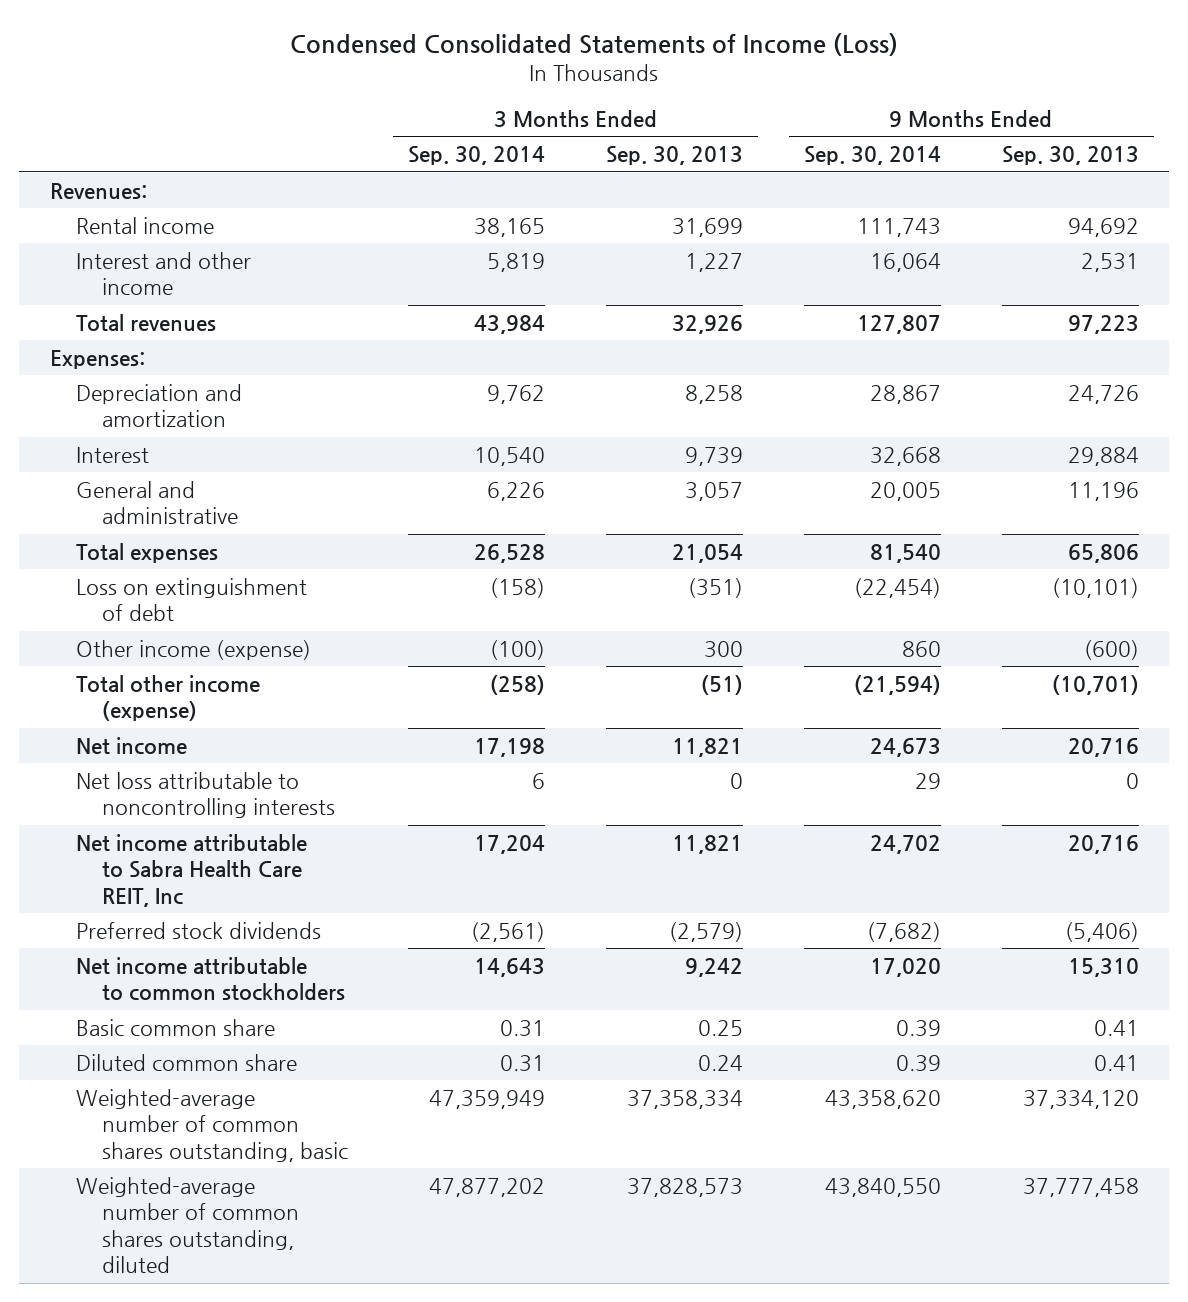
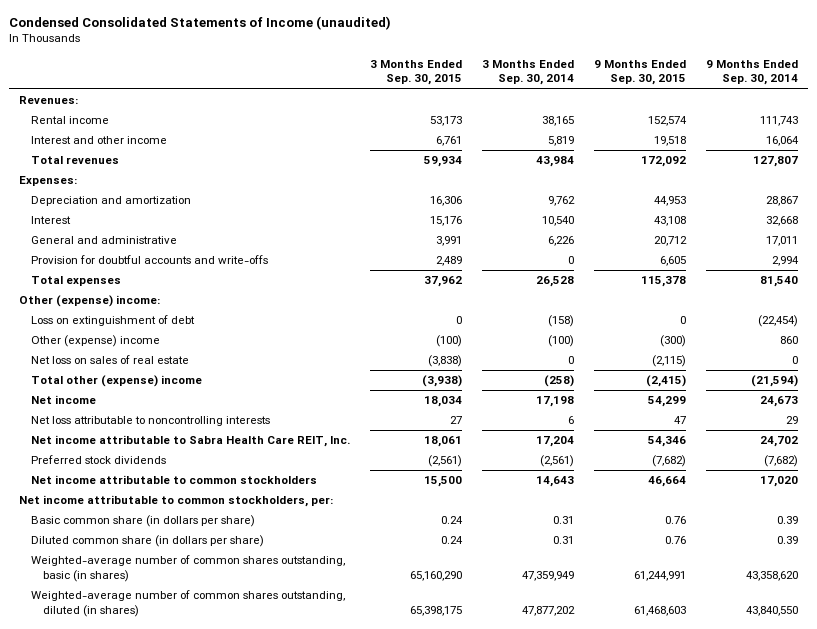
- Condensed Consolidated Statements of Income (Loss)
+ Condensed Consolidated Statements of Income (unaudited)
- | 3 Months Ended Sep. 30, 2014 | 3 Months Ended Sep. 30, 2013 | 9 Months Ended Sep. 30, 2014 | 9 Months Ended Sep. 30, 2013
+ | 3 Months Ended Sep. 30, 2015 | 3 Months Ended Sep. 30, 2014 | 9 Months Ended Sep. 30, 2015 | 9 Months Ended Sep. 30, 2014
- General and administrative | 6,226 | 3,057 | 20,005 | 11,196
+ General and administrative | 3,991 | 6,226 | 20,712 | 17,011
+ Provision for doubtful accounts and write-offs | 2,489 | 0 | 6,605 | 2,994
+ Other (expense) income:
- Other income (expense) | (100) | 300 | 860 | (600)
- Total other income (expense) | (258) | (51) | (21,594) | (10,701)
+ Other (expense) income | (100) | (100) | (300) | 860
+ Net loss on sales of real estate | (3,838) | 0 | (2,115) | 0
+ Total other (expense) income | (3,938) | (258) | (2,415) | (21,594)
- Net income attributable to Sabra Health Care REIT, Inc | 17,204 | 11,821 | 24,702 | 20,716
+ Net income attributable to Sabra Health Care REIT, Inc. | 18,061 | 17,204 | 54,346 | 24,702
- Basic common share | 0.31 | 0.25 | 0.39 | 0.41
- Diluted common share | 0.31 | 0.24 | 0.39 | 0.41
- Weighted-average number of common shares outstanding, basic | 47,359,949 | 37,358,334 | 43,358,620 | 37,334,120
- Weighted-average number of common shares outstanding, diluted | 47,877,202 | 37,828,573 | 43,840,550 | 37,777,458
+ Net income attributable to common stockholders, per:
+ Basic common share (in dollars per share) | 0.24 | 0.31 | 0.76 | 0.39
+ Diluted common share (in dollars per share) | 0.24 | 0.31 | 0.76 | 0.39
+ Weighted-average number of common shares outstanding, basic (in shares) | 65,160,290 | 47,359,949 | 61,244,991 | 43,358,620
+ Weighted-average number of common shares outstanding, diluted (in shares) | 65,398,175 | 47,877,202 | 61,468,603 | 43,840,550

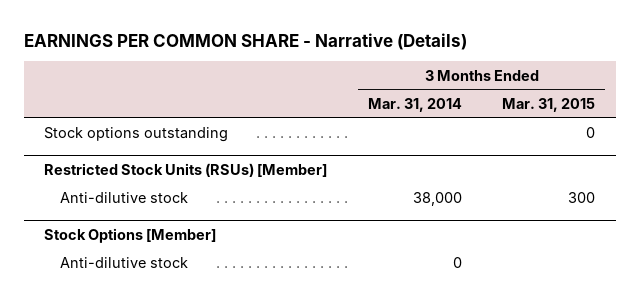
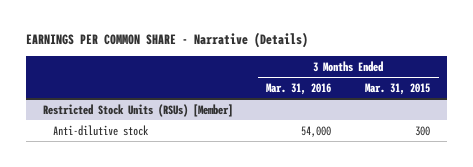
- | 3 Months Ended Mar. 31, 2014 | 3 Months Ended Mar. 31, 2015
+ | 3 Months Ended Mar. 31, 2016 | 3 Months Ended Mar. 31, 2015
- Stock options outstanding | | 0
- Stock Options [Member]
- Anti-dilutive stock | 0 |

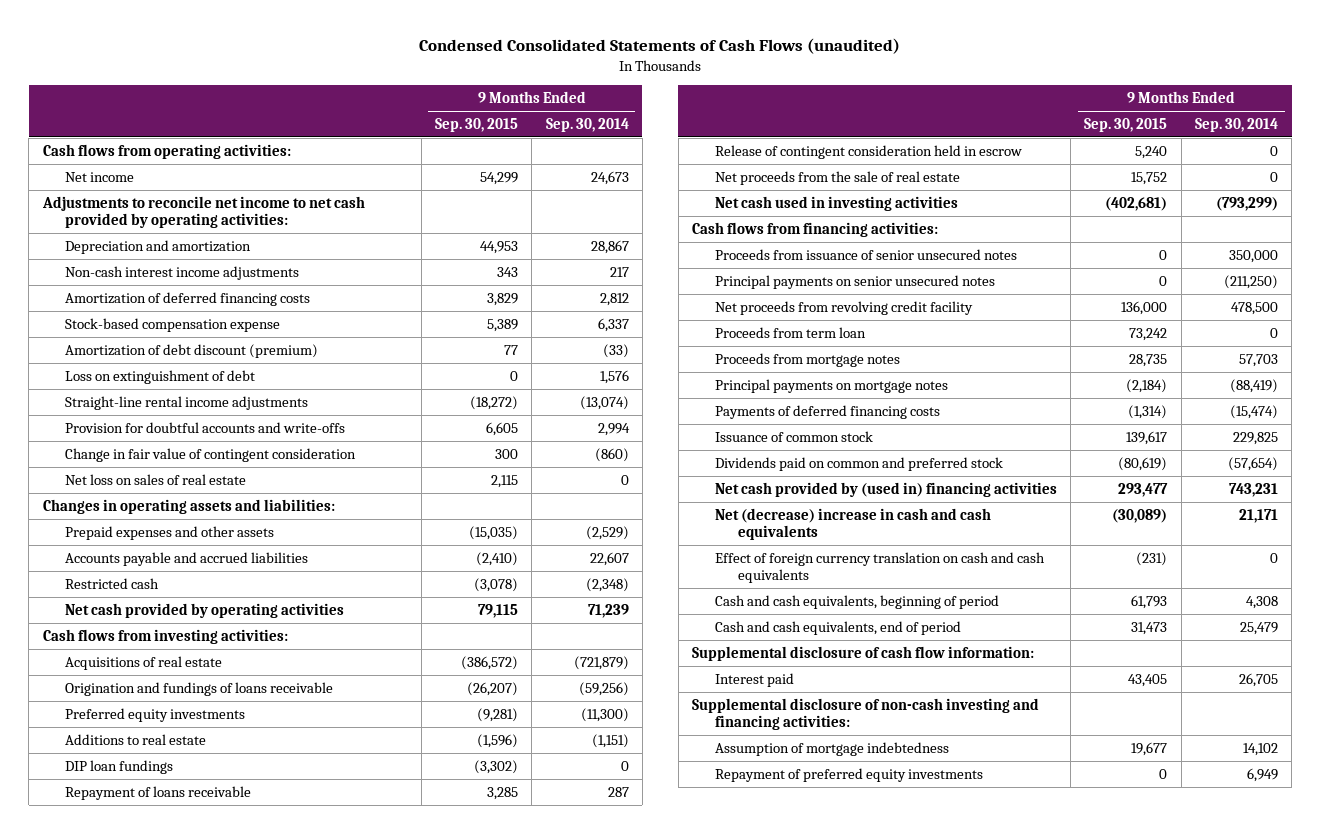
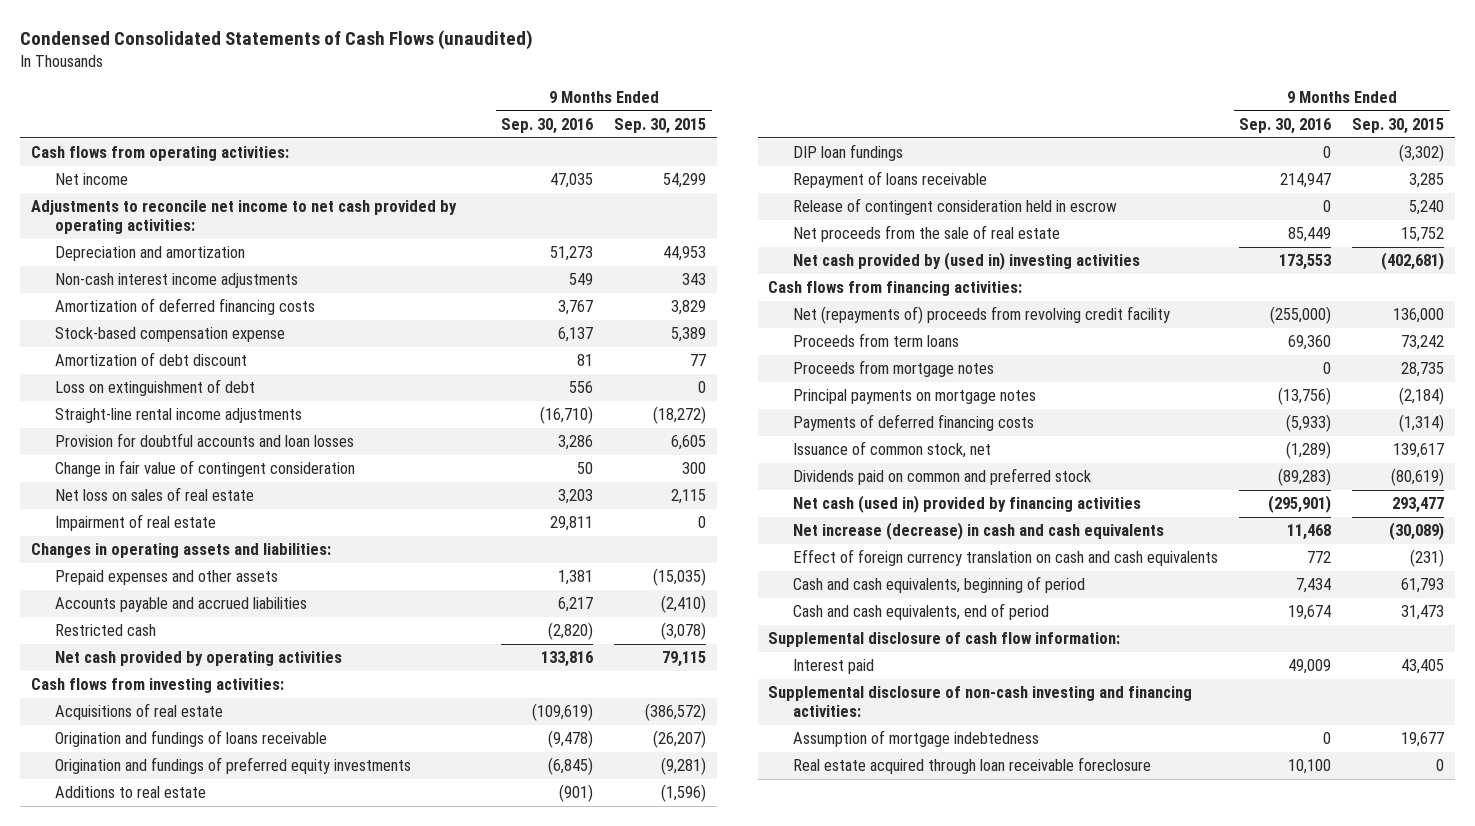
- | 9 Months Ended Sep. 30, 2015 | 9 Months Ended Sep. 30, 2014
+ | 9 Months Ended Sep. 30, 2016 | 9 Months Ended Sep. 30, 2015
- Amortization of debt discount (premium) | 77 | (33)
+ Amortization of debt discount | 81 | 77
- Provision for doubtful accounts and write-offs | 6,605 | 2,994
+ Provision for doubtful accounts and loan losses | 3,286 | 6,605
+ Impairment of real estate | 29,811 | 0
- Preferred equity investments | (9,281) | (11,300)
+ Origination and fundings of preferred equity investments | (6,845) | (9,281)
- Net cash used in investing activities | (402,681) | (793,299)
+ Net cash provided by (used in) investing activities | 173,553 | (402,681)
- Proceeds from issuance of senior unsecured notes | 0 | 350,000
- Principal payments on senior unsecured notes | 0 | (211,250)
- Net proceeds from revolving credit facility | 136,000 | 478,500
- Proceeds from term loan | 73,242 | 0
+ Net (repayments of) proceeds from revolving credit facility | (255,000) | 136,000
+ Proceeds from term loans | 69,360 | 73,242
- Issuance of common stock | 139,617 | 229,825
+ Issuance of common stock, net | (1,289) | 139,617
- Net cash provided by (used in) financing activities | 293,477 | 743,231
- Net (decrease) increase in cash and cash equivalents | (30,089) | 21,171
+ Net cash (used in) provided by financing activities | (295,901) | 293,477
+ Net increase (decrease) in cash and cash equivalents | 11,468 | (30,089)
- Repayment of preferred equity investments | 0 | 6,949
+ Real estate acquired through loan receivable foreclosure | 10,100 | 0

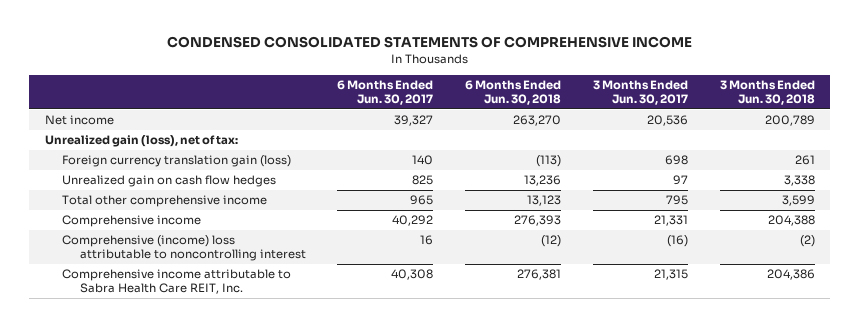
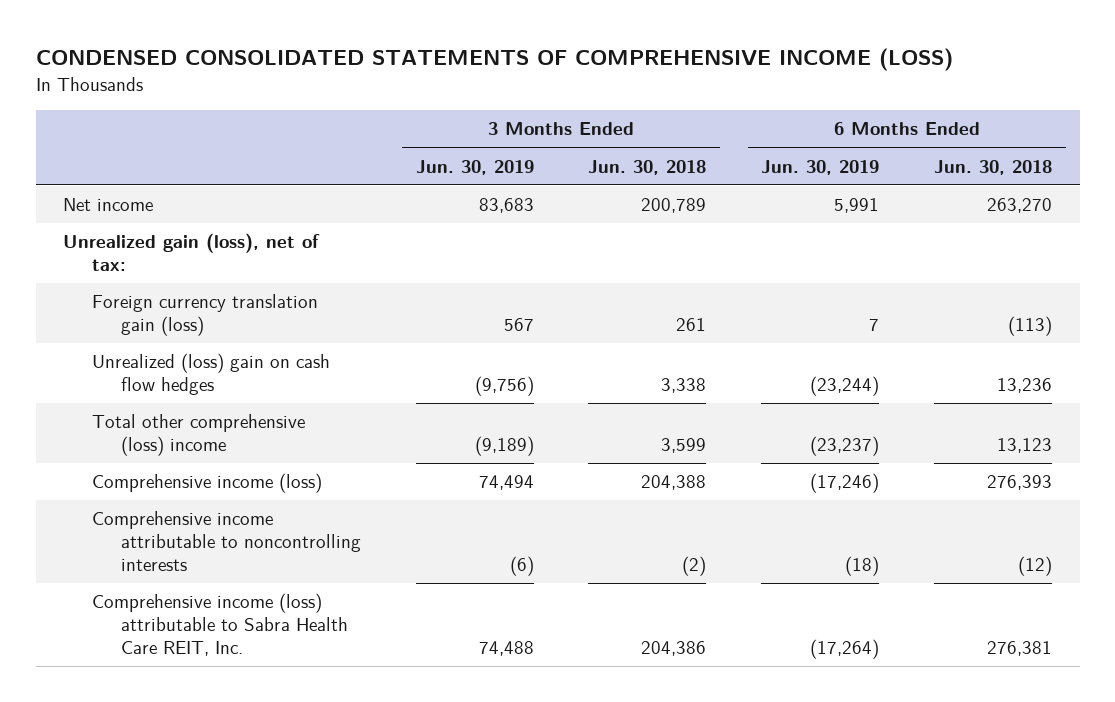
- CONDENSED CONSOLIDATED STATEMENTS OF COMPREHENSIVE INCOME
+ CONDENSED CONSOLIDATED STATEMENTS OF COMPREHENSIVE INCOME (LOSS)
- | 6 Months Ended Jun. 30, 2017 | 6 Months Ended Jun. 30, 2018 | 3 Months Ended Jun. 30, 2017 | 3 Months Ended Jun. 30, 2018
+ | 3 Months Ended Jun. 30, 2019 | 3 Months Ended Jun. 30, 2018 | 6 Months Ended Jun. 30, 2019 | 6 Months Ended Jun. 30, 2018
- Unrealized gain on cash flow hedges | 825 | 13,236 | 97 | 3,338
- Total other comprehensive income | 965 | 13,123 | 795 | 3,599
- Comprehensive income | 40,292 | 276,393 | 21,331 | 204,388
- Comprehensive (income) loss attributable to noncontrolling interest | 16 | (12) | (16) | (2)
- Comprehensive income attributable to Sabra Health Care REIT, Inc. | 40,308 | 276,381 | 21,315 | 204,386
+ Unrealized (loss) gain on cash flow hedges | (9,756) | 3,338 | (23,244) | 13,236
+ Total other comprehensive (loss) income | (9,189) | 3,599 | (23,237) | 13,123
+ Comprehensive income (loss) | 74,494 | 204,388 | (17,246) | 276,393
+ Comprehensive income attributable to noncontrolling interests | (6) | (2) | (18) | (12)
+ Comprehensive income (loss) attributable to Sabra Health Care REIT, Inc. | 74,488 | 204,386 | (17,264) | 276,381

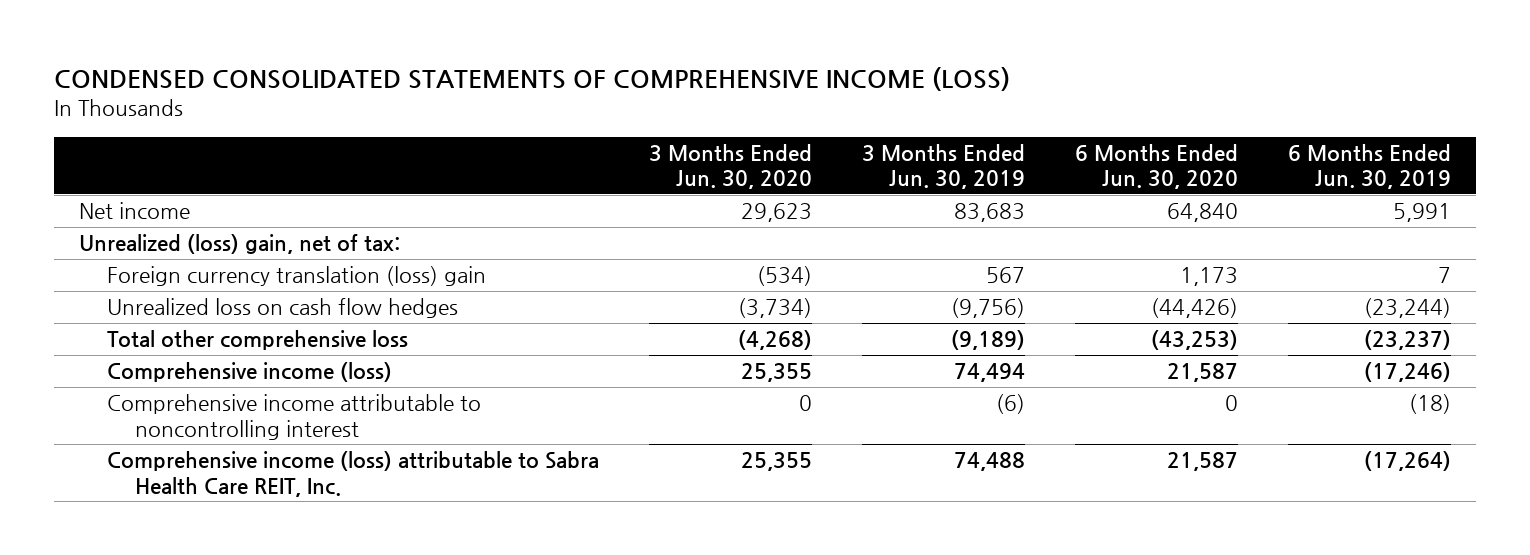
- | 3 Months Ended Jun. 30, 2019 | 3 Months Ended Jun. 30, 2018 | 6 Months Ended Jun. 30, 2019 | 6 Months Ended Jun. 30, 2018
+ | 3 Months Ended Jun. 30, 2020 | 3 Months Ended Jun. 30, 2019 | 6 Months Ended Jun. 30, 2020 | 6 Months Ended Jun. 30, 2019
- Unrealized gain (loss), net of tax:
- Foreign currency translation gain (loss) | 567 | 261 | 7 | (113)
- Unrealized (loss) gain on cash flow hedges | (9,756) | 3,338 | (23,244) | 13,236
- Total other comprehensive (loss) income | (9,189) | 3,599 | (23,237) | 13,123
+ Unrealized (loss) gain, net of tax:
+ Foreign currency translation (loss) gain | (534) | 567 | 1,173 | 7
+ Unrealized loss on cash flow hedges | (3,734) | (9,756) | (44,426) | (23,244)
+ Total other comprehensive loss | (4,268) | (9,189) | (43,253) | (23,237)
- Comprehensive income attributable to noncontrolling interests | (6) | (2) | (18) | (12)
+ Comprehensive income attributable to noncontrolling interest | 0 | (6) | 0 | (18)

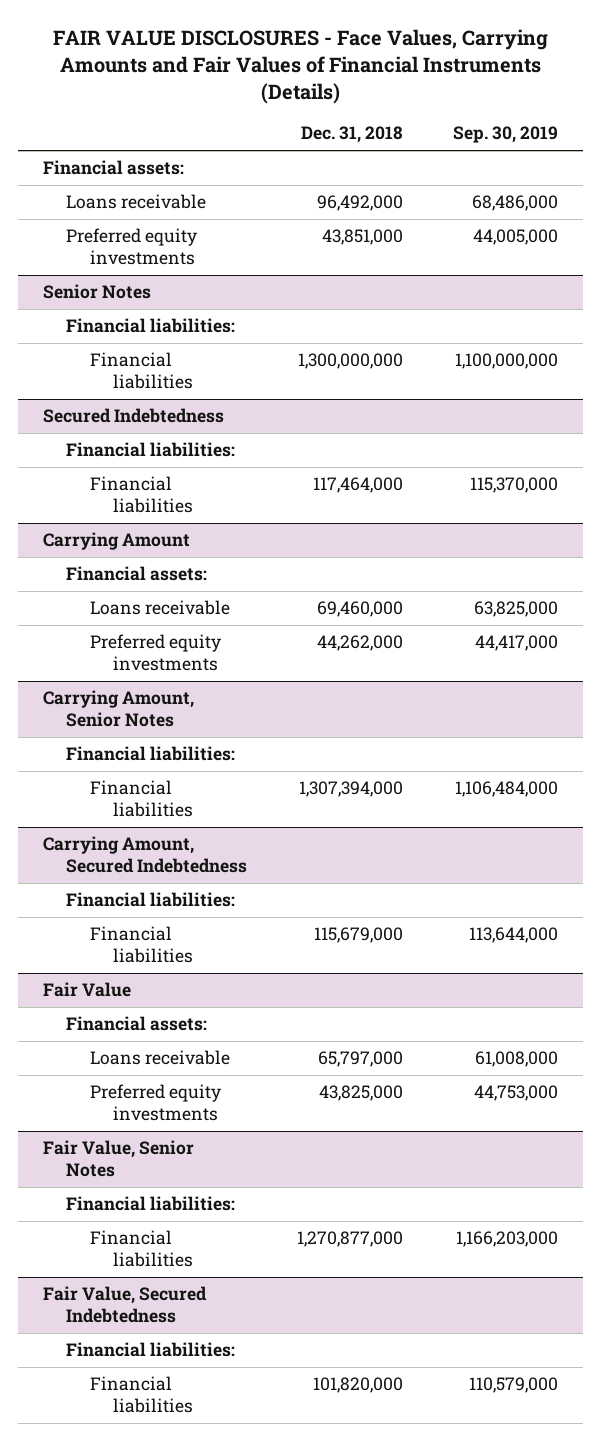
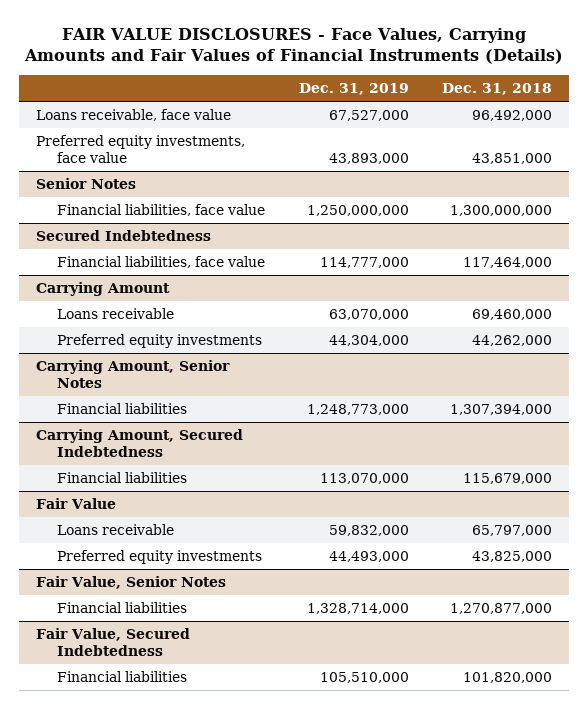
- | Dec. 31, 2018 | Sep. 30, 2019
+ | Dec. 31, 2019 | Dec. 31, 2018
- Financial assets:
- Loans receivable | 96,492,000 | 68,486,000
- Preferred equity investments | 43,851,000 | 44,005,000
+ Loans receivable, face value | 67,527,000 | 96,492,000
+ Preferred equity investments, face value | 43,893,000 | 43,851,000
@ Senior Notes
- Financial liabilities:
- Financial liabilities | 1,300,000,000 | 1,100,000,000
+ Financial liabilities, face value | 1,250,000,000 | 1,300,000,000
@ Secured Indebtedness
- Financial liabilities:
- Financial liabilities | 117,464,000 | 115,370,000
+ Financial liabilities, face value | 114,777,000 | 117,464,000
@ Carrying Amount
- Financial assets:
@ Carrying Amount, Senior Notes
- Financial liabilities:
@ Carrying Amount, Secured Indebtedness
- Financial liabilities:
@ Fair Value
- Financial assets:
@ Fair Value, Senior Notes
- Financial liabilities:
@ Fair Value, Secured Indebtedness
- Financial liabilities:

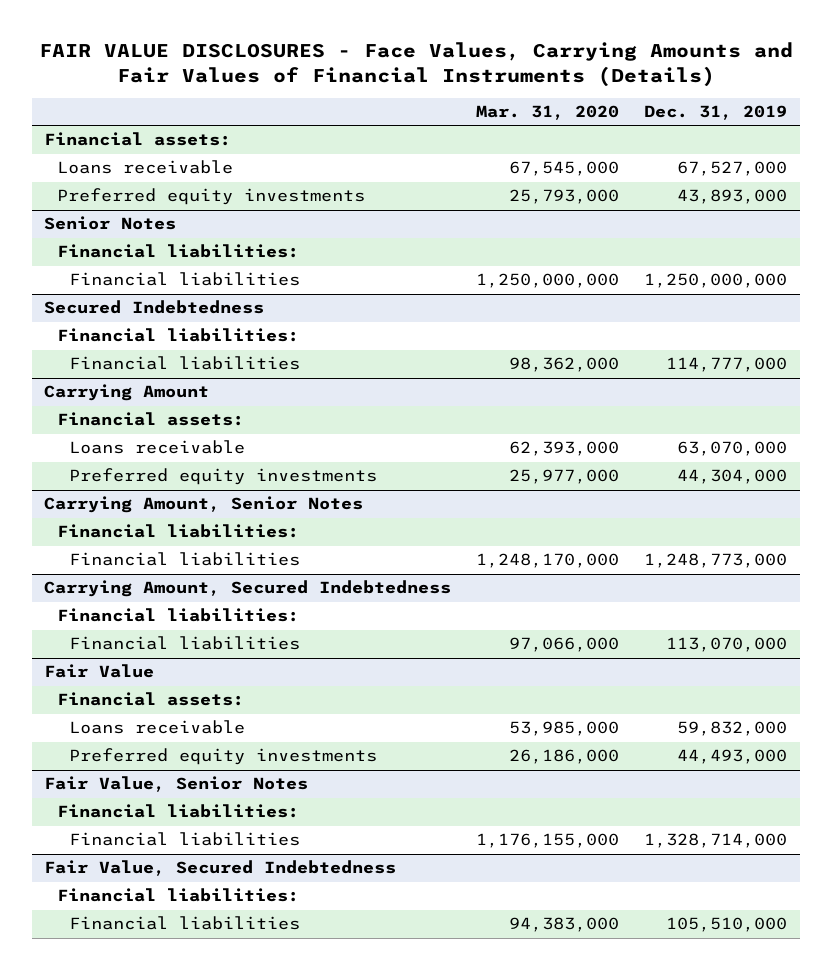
- | Dec. 31, 2019 | Dec. 31, 2018
+ | Mar. 31, 2020 | Dec. 31, 2019
- Loans receivable, face value | 67,527,000 | 96,492,000
- Preferred equity investments, face value | 43,893,000 | 43,851,000
+ Financial assets:
+ Loans receivable | 67,545,000 | 67,527,000
+ Preferred equity investments | 25,793,000 | 43,893,000
@ Senior Notes
- Financial liabilities, face value | 1,250,000,000 | 1,300,000,000
+ Financial liabilities:
+ Financial liabilities | 1,250,000,000 | 1,250,000,000
@ Secured Indebtedness
- Financial liabilities, face value | 114,777,000 | 117,464,000
+ Financial liabilities:
+ Financial liabilities | 98,362,000 | 114,777,000
@ Carrying Amount
+ Financial assets:
@ Carrying Amount, Senior Notes
+ Financial liabilities:
@ Carrying Amount, Secured Indebtedness
+ Financial liabilities:
@ Fair Value
+ Financial assets:
@ Fair Value, Senior Notes
+ Financial liabilities:
@ Fair Value, Secured Indebtedness
+ Financial liabilities:

